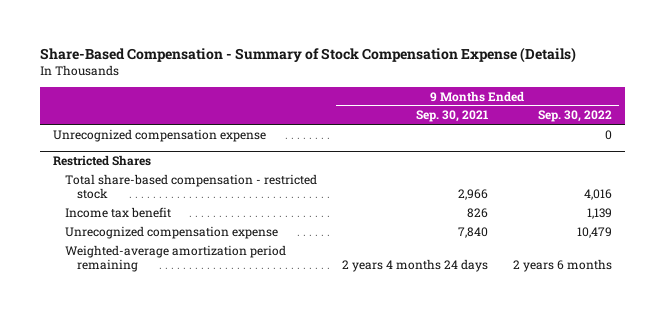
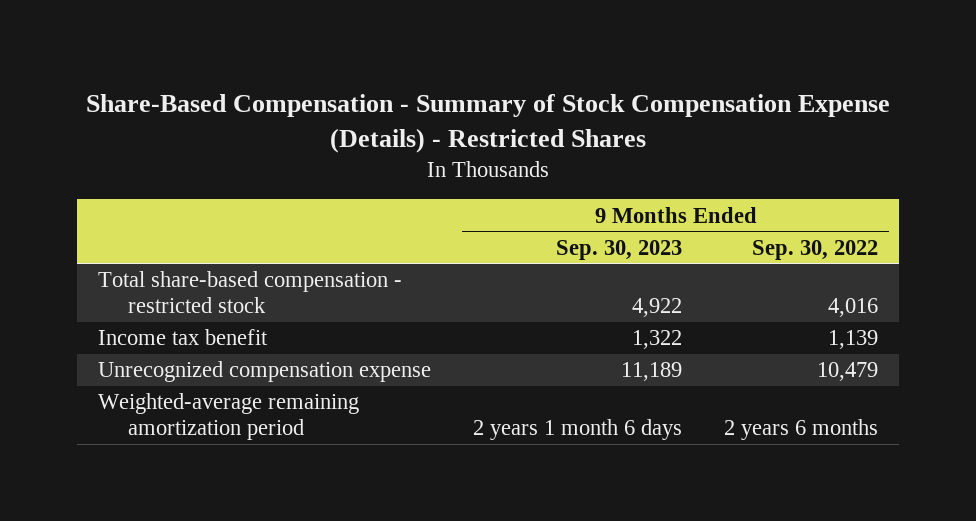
- Share-Based Compensation - Summary of Stock Compensation Expense (Details)
+ Share-Based Compensation - Summary of Stock Compensation Expense (Details) - Restricted Shares
- | 9 Months Ended Sep. 30, 2021 | 9 Months Ended Sep. 30, 2022
+ | 9 Months Ended Sep. 30, 2023 | 9 Months Ended Sep. 30, 2022
- Unrecognized compensation expense | | 0
- Restricted Shares
- Weighted-average amortization period remaining | 2 years 4 months 24 days | 2 years 6 months
+ Weighted-average remaining amortization period | 2 years 1 month 6 days | 2 years 6 months

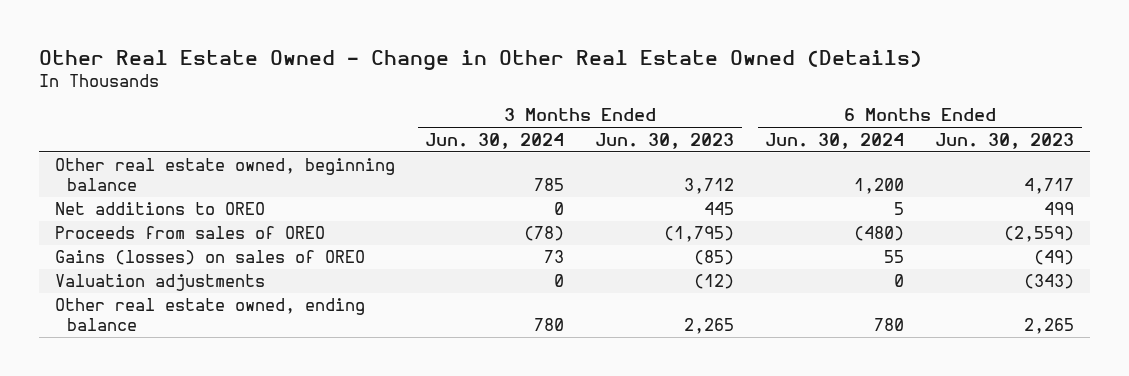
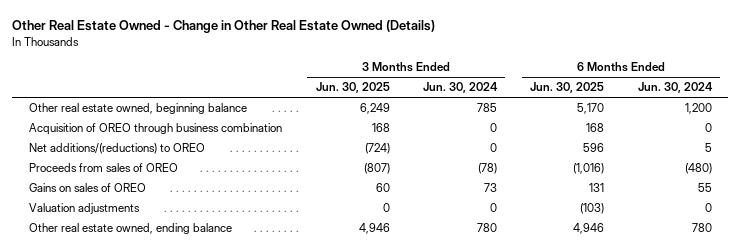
- | 3 Months Ended Jun. 30, 2024 | 3 Months Ended Jun. 30, 2023 | 6 Months Ended Jun. 30, 2024 | 6 Months Ended Jun. 30, 2023
+ | 3 Months Ended Jun. 30, 2025 | 3 Months Ended Jun. 30, 2024 | 6 Months Ended Jun. 30, 2025 | 6 Months Ended Jun. 30, 2024
- Net additions to OREO | 0 | 445 | 5 | 499
+ Acquisition of OREO through business combination | 168 | 0 | 168 | 0
+ Net additions/(reductions) to OREO | (724) | 0 | 596 | 5
- Gains (losses) on sales of OREO | 73 | (85) | 55 | (49)
+ Gains on sales of OREO | 60 | 73 | 131 | 55

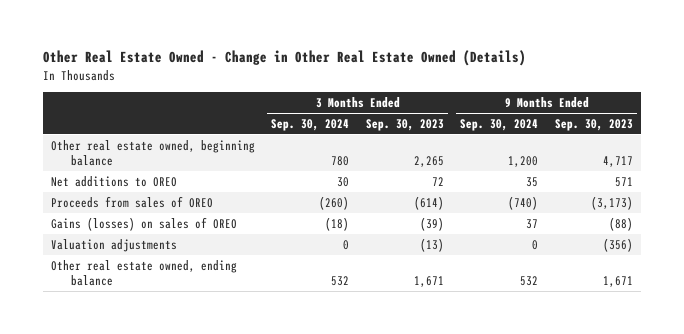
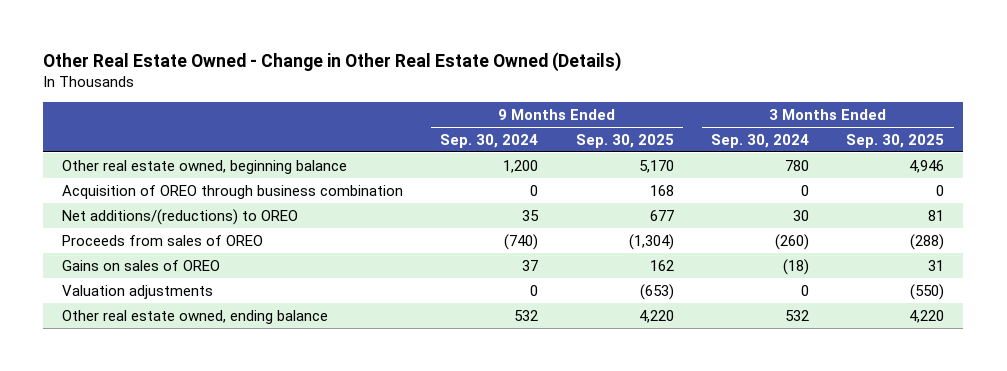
- | 3 Months Ended Sep. 30, 2024 | 3 Months Ended Sep. 30, 2023 | 9 Months Ended Sep. 30, 2024 | 9 Months Ended Sep. 30, 2023
+ | 9 Months Ended Sep. 30, 2024 | 9 Months Ended Sep. 30, 2025 | 3 Months Ended Sep. 30, 2024 | 3 Months Ended Sep. 30, 2025
- Net additions to OREO | 30 | 72 | 35 | 571
+ Acquisition of OREO through business combination | 0 | 168 | 0 | 0
+ Net additions/(reductions) to OREO | 35 | 677 | 30 | 81
- Gains (losses) on sales of OREO | (18) | (39) | 37 | (88)
+ Gains on sales of OREO | 37 | 162 | (18) | 31

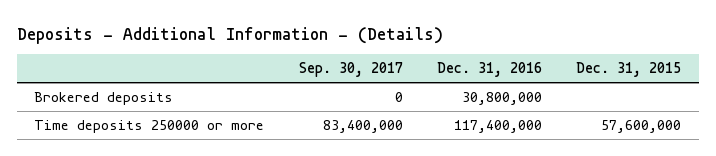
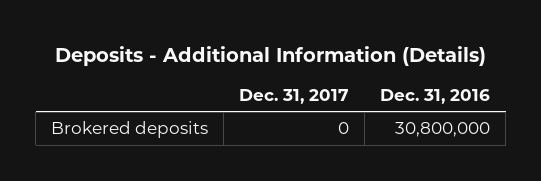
- Deposits - Additional Information - (Details)
+ Deposits - Additional Information (Details)
- | Sep. 30, 2017 | Dec. 31, 2016 | Dec. 31, 2015
+ | Dec. 31, 2017 | Dec. 31, 2016
- Time deposits 250000 or more | 83,400,000 | 117,400,000 | 57,600,000

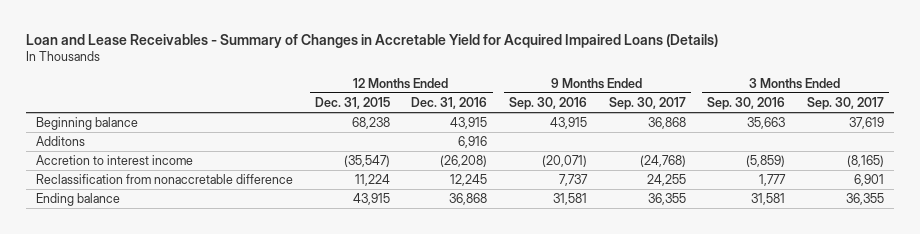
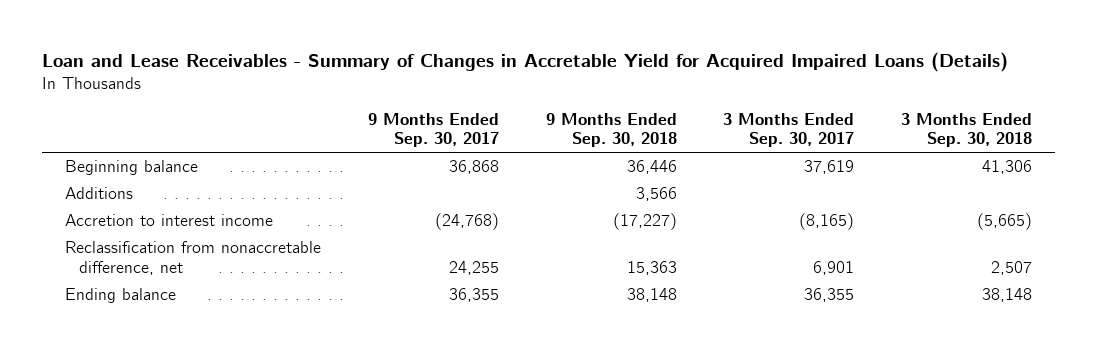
- | 12 Months Ended Dec. 31, 2015 | 12 Months Ended Dec. 31, 2016 | 9 Months Ended Sep. 30, 2016 | 9 Months Ended Sep. 30, 2017 | 3 Months Ended Sep. 30, 2016 | 3 Months Ended Sep. 30, 2017
+ | 9 Months Ended Sep. 30, 2017 | 9 Months Ended Sep. 30, 2018 | 3 Months Ended Sep. 30, 2017 | 3 Months Ended Sep. 30, 2018
- Additons | | 6,916 | | | |
+ Additions | | 3,566 | |
- Reclassification from nonaccretable difference | 11,224 | 12,245 | 7,737 | 24,255 | 1,777 | 6,901
+ Reclassification from nonaccretable difference, net | 24,255 | 15,363 | 6,901 | 2,507

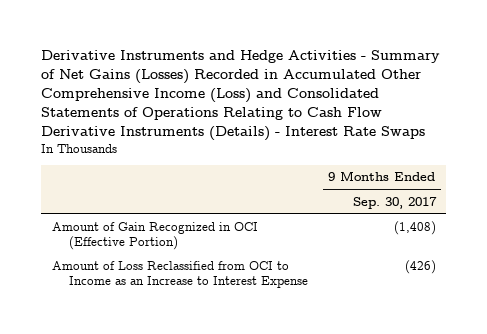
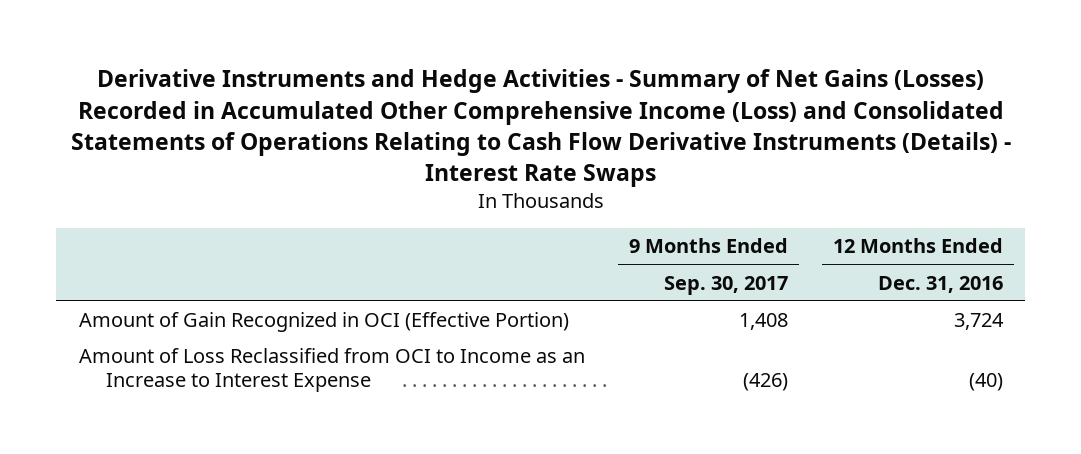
- | 9 Months Ended Sep. 30, 2017
+ | 9 Months Ended Sep. 30, 2017 | 12 Months Ended Dec. 31, 2016
- Amount of Gain Recognized in OCI (Effective Portion) | (1,408)
+ Amount of Gain Recognized in OCI (Effective Portion) | 1,408 | 3,724

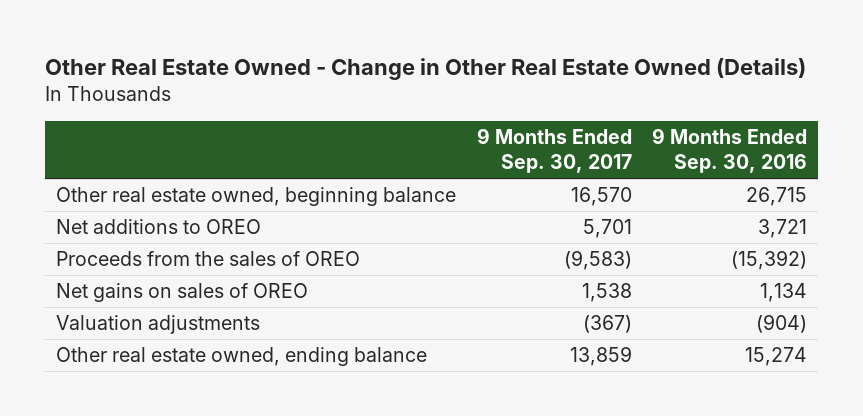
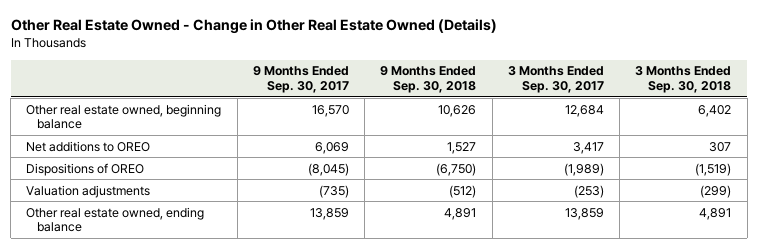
- | 9 Months Ended Sep. 30, 2017 | 9 Months Ended Sep. 30, 2016
+ | 9 Months Ended Sep. 30, 2017 | 9 Months Ended Sep. 30, 2018 | 3 Months Ended Sep. 30, 2017 | 3 Months Ended Sep. 30, 2018
- Net additions to OREO | 5,701 | 3,721
- Proceeds from the sales of OREO | (9,583) | (15,392)
- Net gains on sales of OREO | 1,538 | 1,134
- Valuation adjustments | (367) | (904)
+ Net additions to OREO | 6,069 | 1,527 | 3,417 | 307
+ Dispositions of OREO | (8,045) | (6,750) | (1,989) | (1,519)
+ Valuation adjustments | (735) | (512) | (253) | (299)

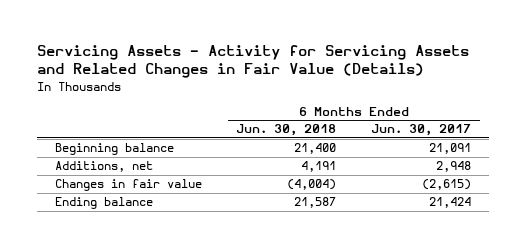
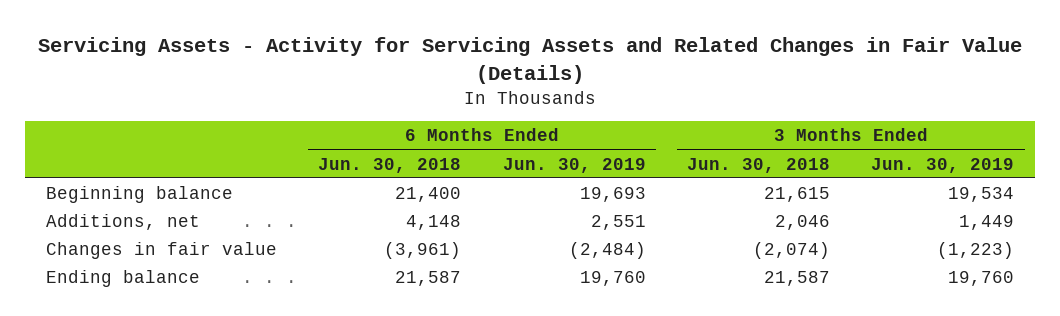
- | 6 Months Ended Jun. 30, 2018 | 6 Months Ended Jun. 30, 2017
+ | 6 Months Ended Jun. 30, 2018 | 6 Months Ended Jun. 30, 2019 | 3 Months Ended Jun. 30, 2018 | 3 Months Ended Jun. 30, 2019
- Additions, net | 4,191 | 2,948
- Changes in fair value | (4,004) | (2,615)
+ Additions, net | 4,148 | 2,551 | 2,046 | 1,449
+ Changes in fair value | (3,961) | (2,484) | (2,074) | (1,223)

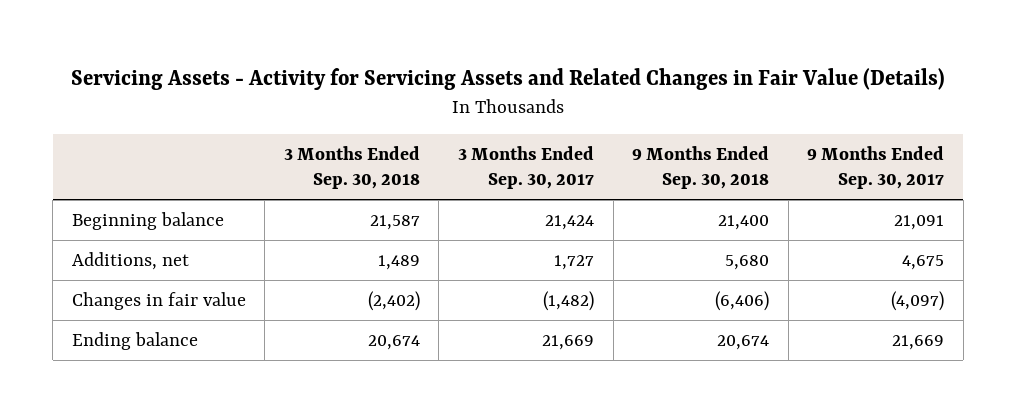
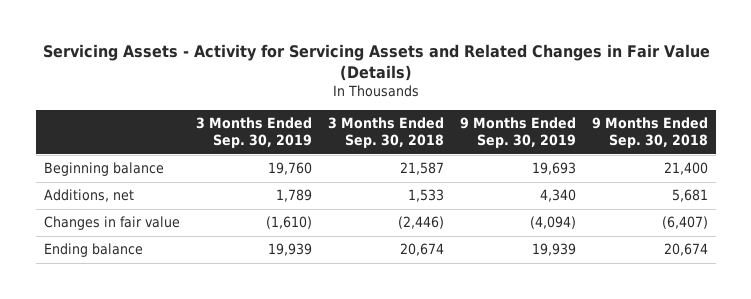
- | 3 Months Ended Sep. 30, 2018 | 3 Months Ended Sep. 30, 2017 | 9 Months Ended Sep. 30, 2018 | 9 Months Ended Sep. 30, 2017
+ | 3 Months Ended Sep. 30, 2019 | 3 Months Ended Sep. 30, 2018 | 9 Months Ended Sep. 30, 2019 | 9 Months Ended Sep. 30, 2018
- Additions, net | 1,489 | 1,727 | 5,680 | 4,675
- Changes in fair value | (2,402) | (1,482) | (6,406) | (4,097)
+ Additions, net | 1,789 | 1,533 | 4,340 | 5,681
+ Changes in fair value | (1,610) | (2,446) | (4,094) | (6,407)

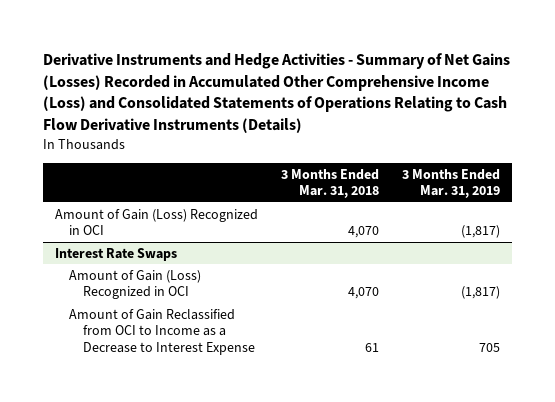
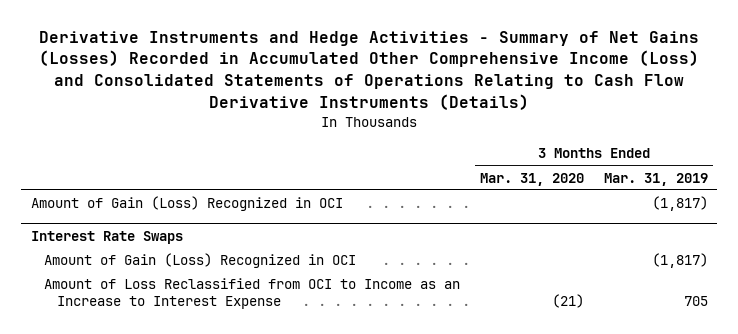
- | 3 Months Ended Mar. 31, 2018 | 3 Months Ended Mar. 31, 2019
+ | 3 Months Ended Mar. 31, 2020 | 3 Months Ended Mar. 31, 2019
@ Interest Rate Swaps
- Amount of Gain Reclassified from OCI to Income as a Decrease to Interest Expense | 61 | 705
+ Amount of Loss Reclassified from OCI to Income as an Increase to Interest Expense | (21) | 705

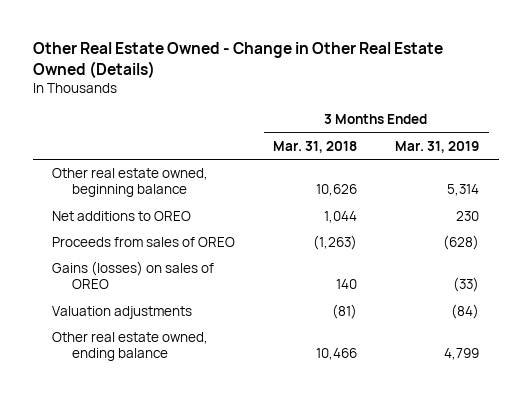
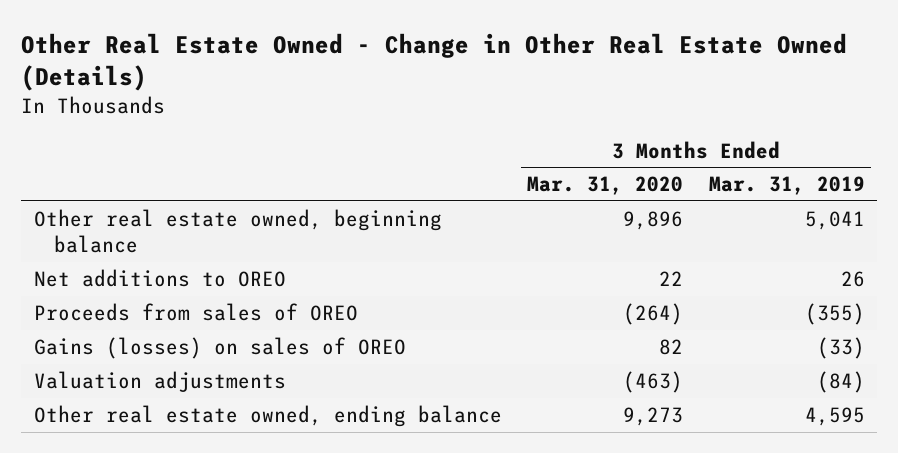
- | 3 Months Ended Mar. 31, 2018 | 3 Months Ended Mar. 31, 2019
+ | 3 Months Ended Mar. 31, 2020 | 3 Months Ended Mar. 31, 2019
- Other real estate owned, beginning balance | 10,626 | 5,314
- Net additions to OREO | 1,044 | 230
- Proceeds from sales of OREO | (1,263) | (628)
+ Other real estate owned, beginning balance | 9,896 | 5,041
+ Net additions to OREO | 22 | 26
+ Proceeds from sales of OREO | (264) | (355)
- Other real estate owned, ending balance | 10,466 | 4,799
+ Other real estate owned, ending balance | 9,273 | 4,595

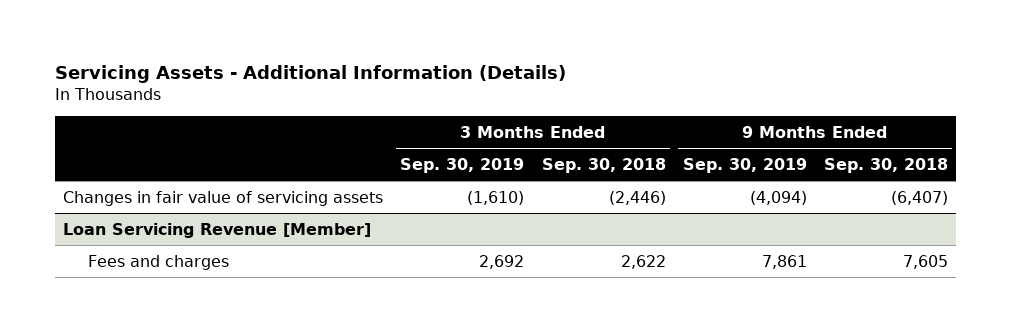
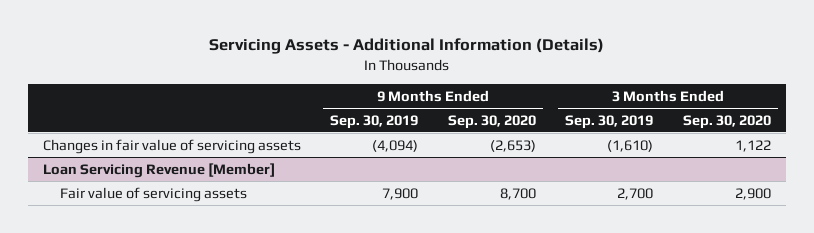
- | 3 Months Ended Sep. 30, 2019 | 3 Months Ended Sep. 30, 2018 | 9 Months Ended Sep. 30, 2019 | 9 Months Ended Sep. 30, 2018
+ | 9 Months Ended Sep. 30, 2019 | 9 Months Ended Sep. 30, 2020 | 3 Months Ended Sep. 30, 2019 | 3 Months Ended Sep. 30, 2020
@ Loan Servicing Revenue [Member]
- Fees and charges | 2,692 | 2,622 | 7,861 | 7,605
+ Fair value of servicing assets | 7,900 | 8,700 | 2,700 | 2,900

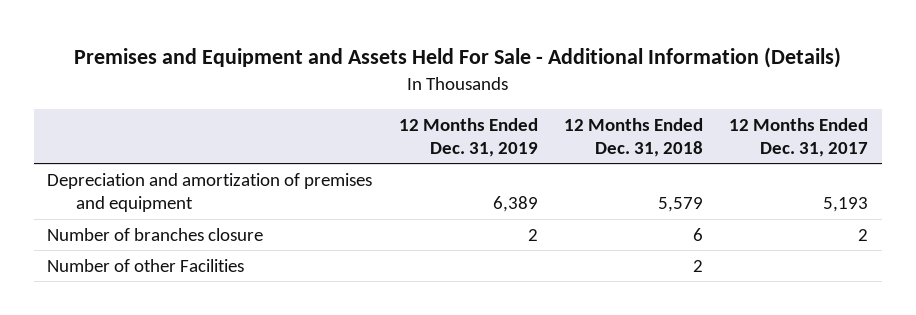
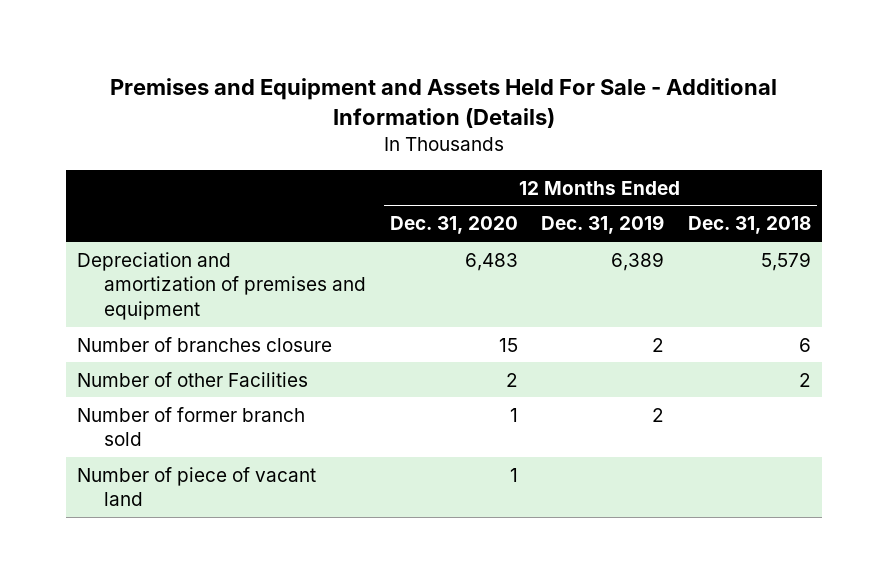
- | 12 Months Ended Dec. 31, 2019 | 12 Months Ended Dec. 31, 2018 | 12 Months Ended Dec. 31, 2017
+ | 12 Months Ended Dec. 31, 2020 | 12 Months Ended Dec. 31, 2019 | 12 Months Ended Dec. 31, 2018
+ Number of former branch sold | 1 | 2 |
+ Number of piece of vacant land | 1 | |

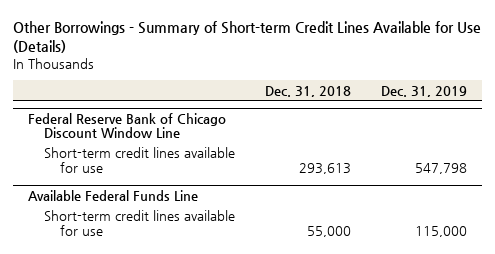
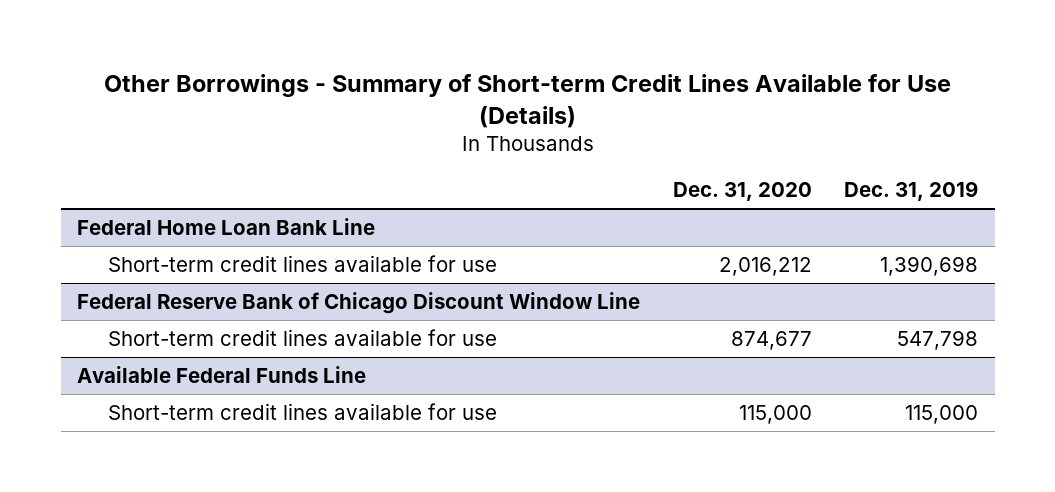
- | Dec. 31, 2018 | Dec. 31, 2019
+ | Dec. 31, 2020 | Dec. 31, 2019
+ Federal Home Loan Bank Line
+ Short-term credit lines available for use | 2,016,212 | 1,390,698

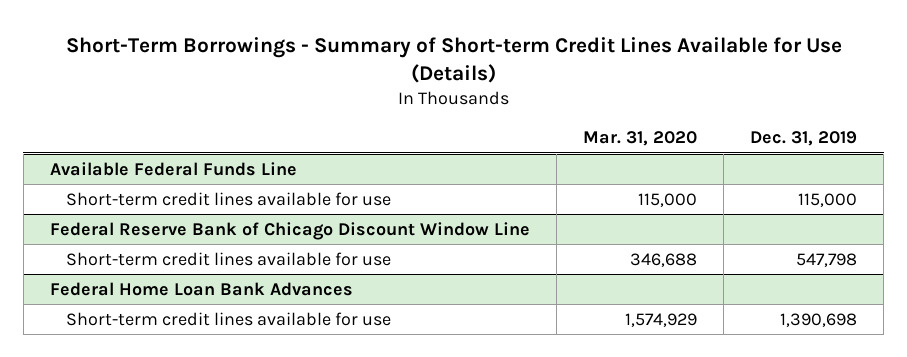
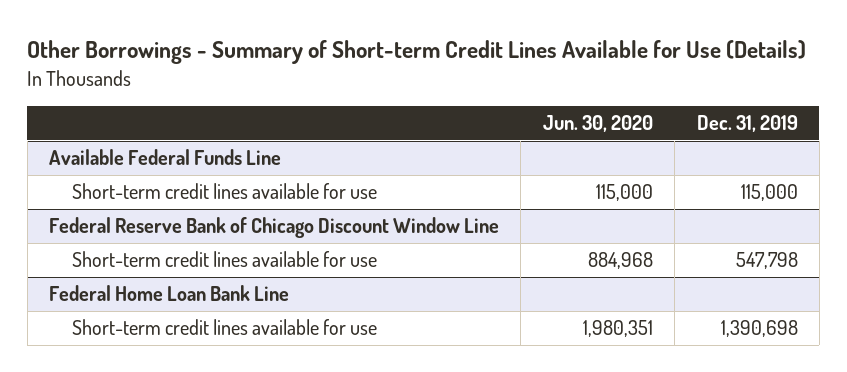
- Short-Term Borrowings - Summary of Short-term Credit Lines Available for Use (Details)
+ Other Borrowings - Summary of Short-term Credit Lines Available for Use (Details)
- | Mar. 31, 2020 | Dec. 31, 2019
+ | Jun. 30, 2020 | Dec. 31, 2019
- Federal Home Loan Bank Advances
+ Federal Home Loan Bank Line

